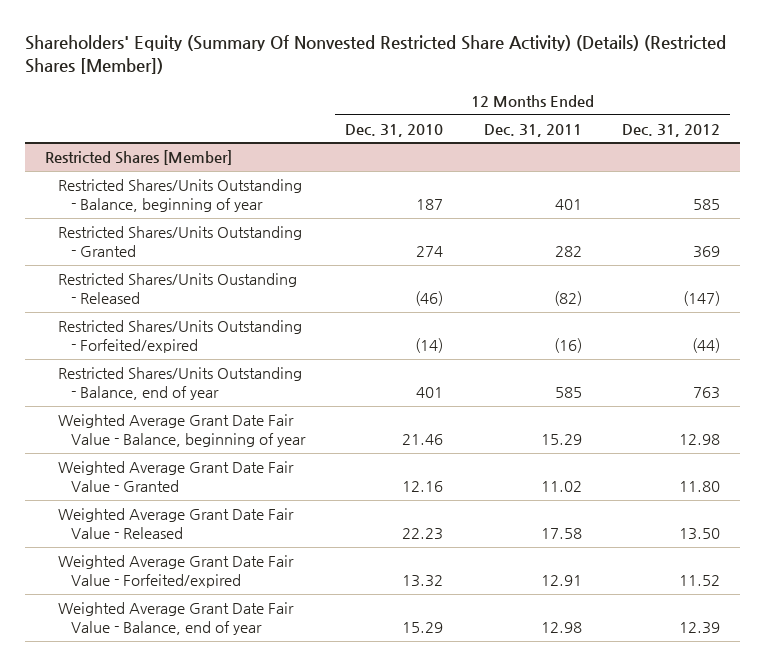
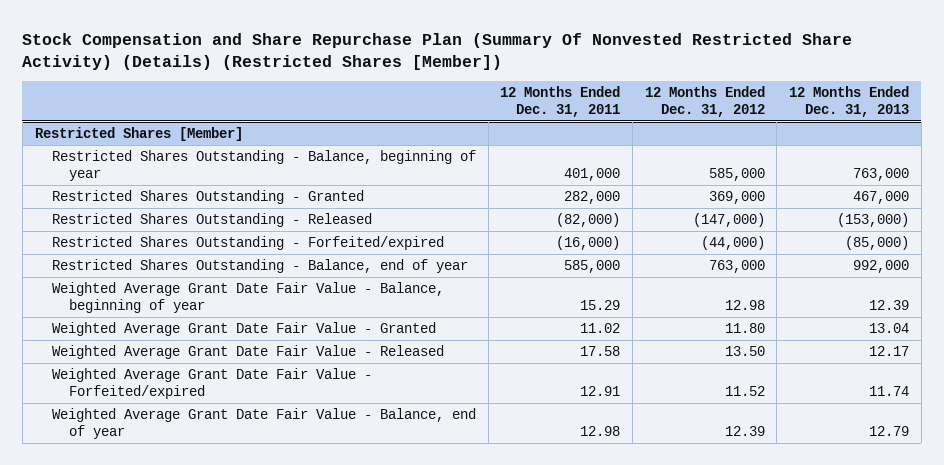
- Shareholders' Equity (Summary Of Nonvested Restricted Share Activity) (Details) (Restricted Shares [Member])
+ Stock Compensation and Share Repurchase Plan (Summary Of Nonvested Restricted Share Activity) (Details) (Restricted Shares [Member])
- | 12 Months Ended Dec. 31, 2010 | 12 Months Ended Dec. 31, 2011 | 12 Months Ended Dec. 31, 2012
+ | 12 Months Ended Dec. 31, 2011 | 12 Months Ended Dec. 31, 2012 | 12 Months Ended Dec. 31, 2013
@ Restricted Shares [Member]
- Restricted Shares/Units Outstanding - Balance, beginning of year | 187 | 401 | 585
- Restricted Shares/Units Outstanding - Granted | 274 | 282 | 369
- Restricted Shares/Units Oustanding - Released | (46) | (82) | (147)
- Restricted Shares/Units Outstanding - Forfeited/expired | (14) | (16) | (44)
- Restricted Shares/Units Outstanding - Balance, end of year | 401 | 585 | 763
+ Restricted Shares Outstanding - Balance, beginning of year | 401,000 | 585,000 | 763,000
+ Restricted Shares Outstanding - Granted | 282,000 | 369,000 | 467,000
+ Restricted Shares Outstanding - Released | (82,000) | (147,000) | (153,000)
+ Restricted Shares Outstanding - Forfeited/expired | (16,000) | (44,000) | (85,000)
+ Restricted Shares Outstanding - Balance, end of year | 585,000 | 763,000 | 992,000

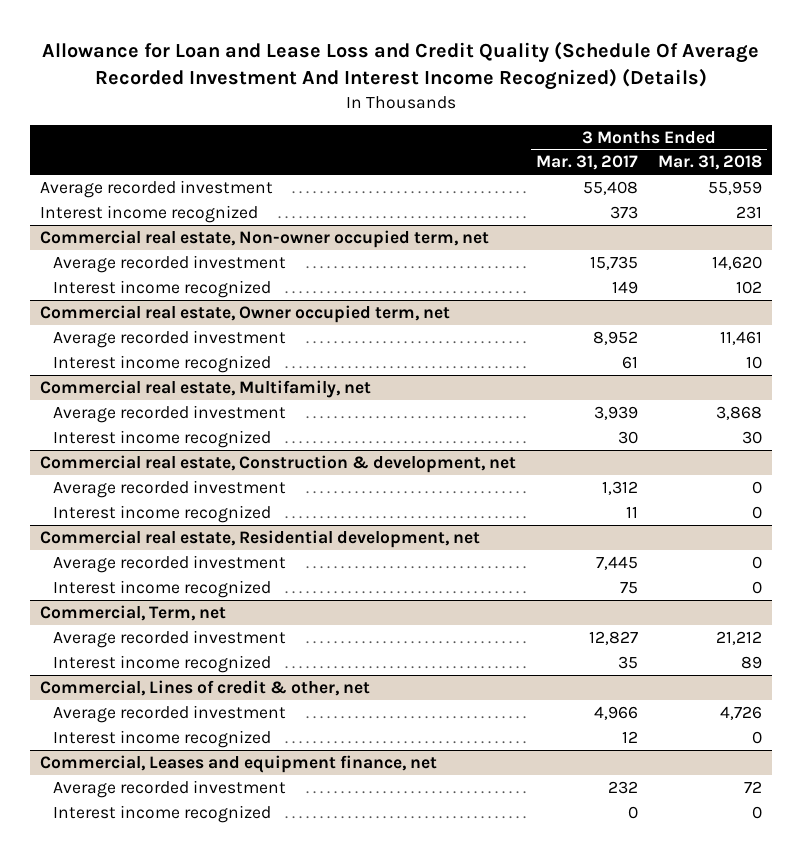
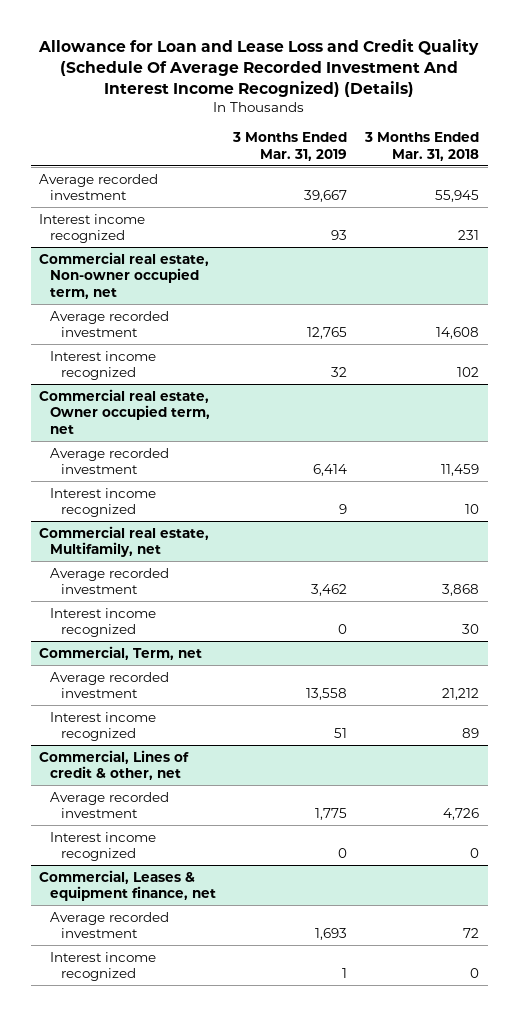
- | 3 Months Ended Mar. 31, 2017 | 3 Months Ended Mar. 31, 2018
+ | 3 Months Ended Mar. 31, 2019 | 3 Months Ended Mar. 31, 2018
- Average recorded investment | 55,408 | 55,959
+ Average recorded investment | 39,667 | 55,945
@ Commercial real estate, Non-owner occupied term, net
- Average recorded investment | 15,735 | 14,620
+ Average recorded investment | 12,765 | 14,608
@ Commercial real estate, Owner occupied term, net
- Average recorded investment | 8,952 | 11,461
+ Average recorded investment | 6,414 | 11,459
- Commercial real estate, Construction & development, net
- Average recorded investment | 1,312 | 0
- Interest income recognized | 11 | 0
- Commercial real estate, Residential development, net
- Average recorded investment | 7,445 | 0
- Interest income recognized | 75 | 0
- Commercial, Leases and equipment finance, net
+ Commercial, Leases & equipment finance, net

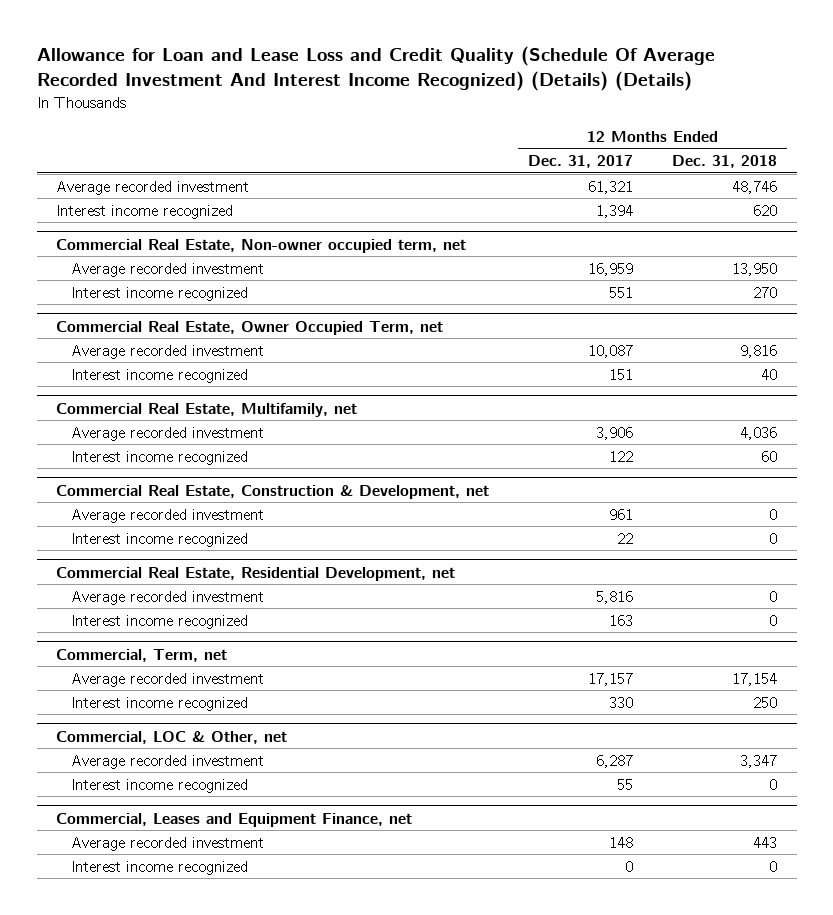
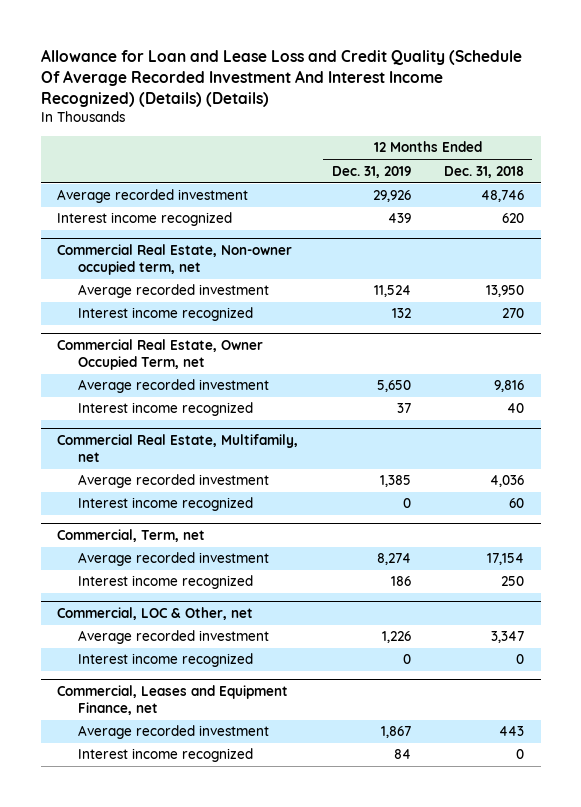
- | 12 Months Ended Dec. 31, 2017 | 12 Months Ended Dec. 31, 2018
+ | 12 Months Ended Dec. 31, 2019 | 12 Months Ended Dec. 31, 2018
- Commercial Real Estate, Construction & Development, net
- Average recorded investment | 961 | 0
- Interest income recognized | 22 | 0
- Commercial Real Estate, Residential Development, net
- Average recorded investment | 5,816 | 0
- Interest income recognized | 163 | 0

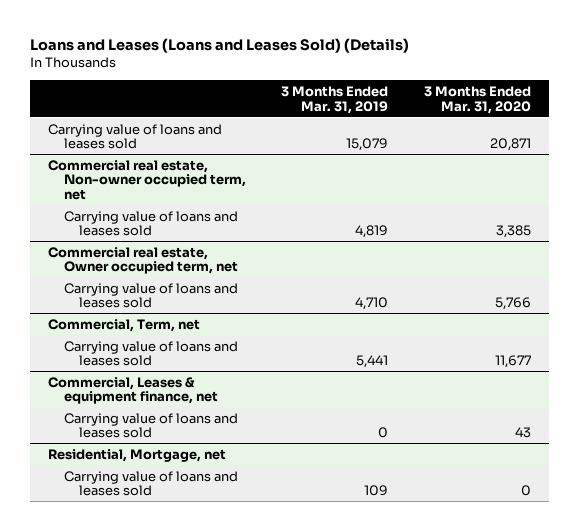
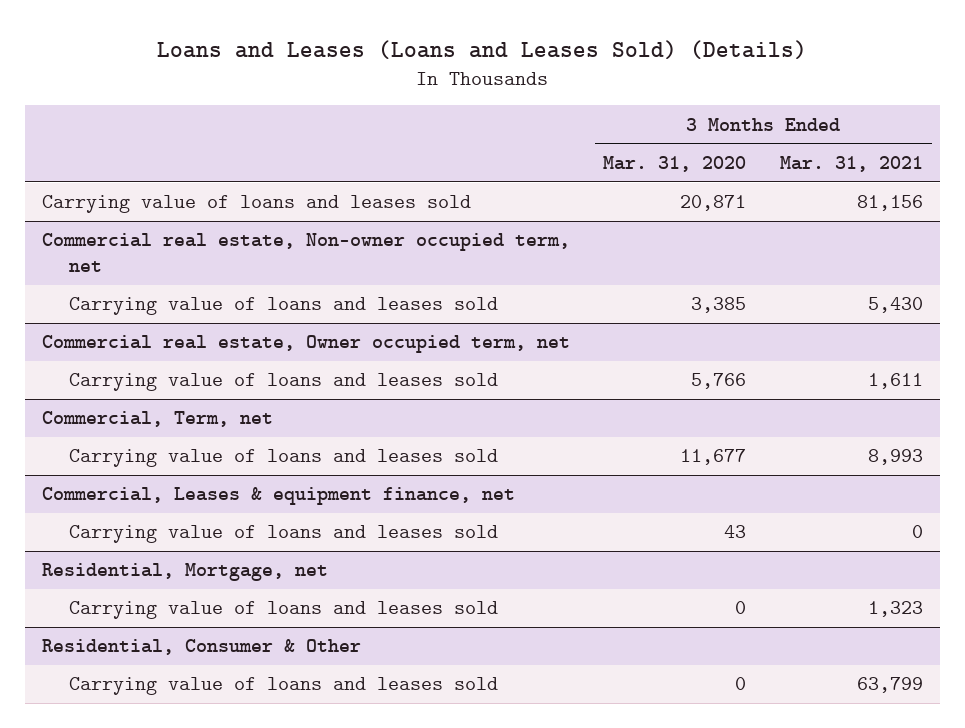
- | 3 Months Ended Mar. 31, 2019 | 3 Months Ended Mar. 31, 2020
+ | 3 Months Ended Mar. 31, 2020 | 3 Months Ended Mar. 31, 2021
+ Residential, Consumer & Other
+ Carrying value of loans and leases sold | 0 | 63,799

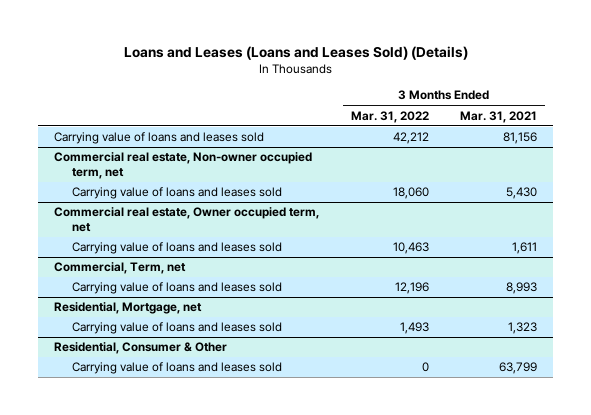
- | 3 Months Ended Mar. 31, 2020 | 3 Months Ended Mar. 31, 2021
+ | 3 Months Ended Mar. 31, 2022 | 3 Months Ended Mar. 31, 2021
- Commercial, Leases & equipment finance, net
- Carrying value of loans and leases sold | 43 | 0

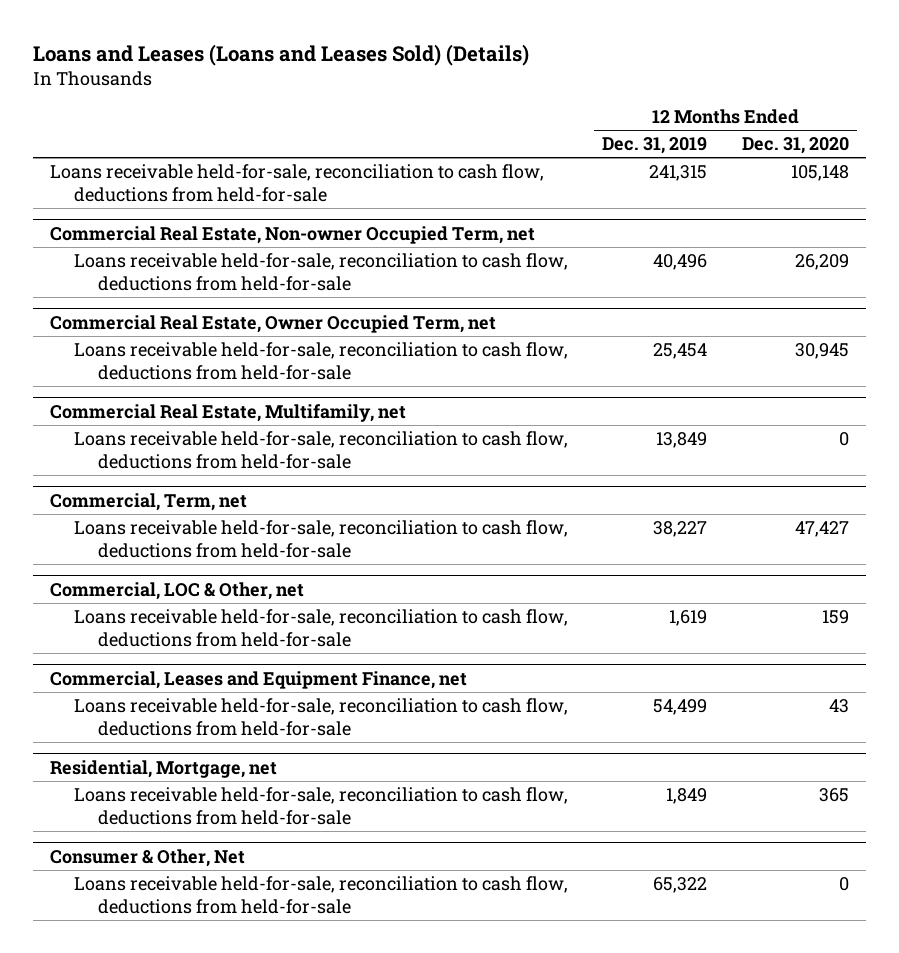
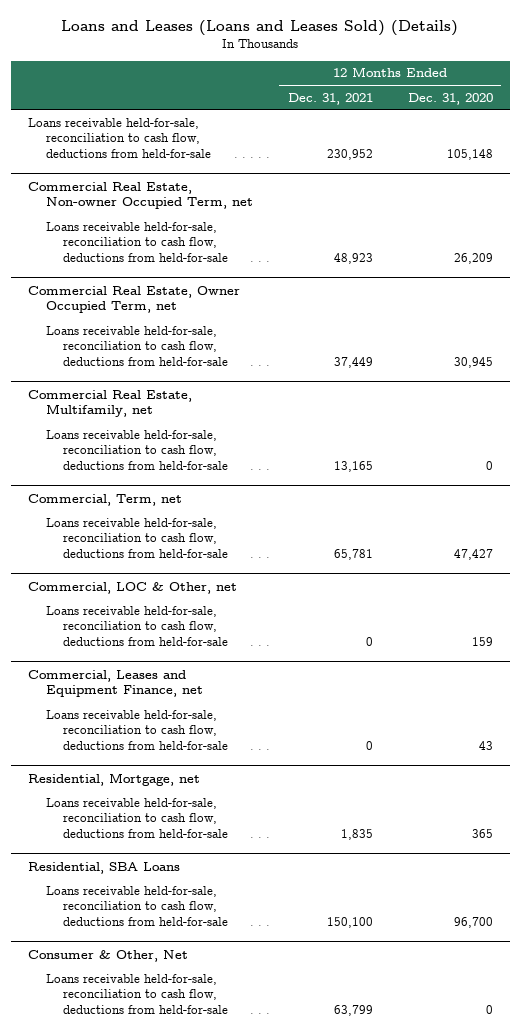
- | 12 Months Ended Dec. 31, 2019 | 12 Months Ended Dec. 31, 2020
+ | 12 Months Ended Dec. 31, 2021 | 12 Months Ended Dec. 31, 2020
+ Residential, SBA Loans
+ Loans receivable held-for-sale, reconciliation to cash flow, deductions from held-for-sale | 150,100 | 96,700

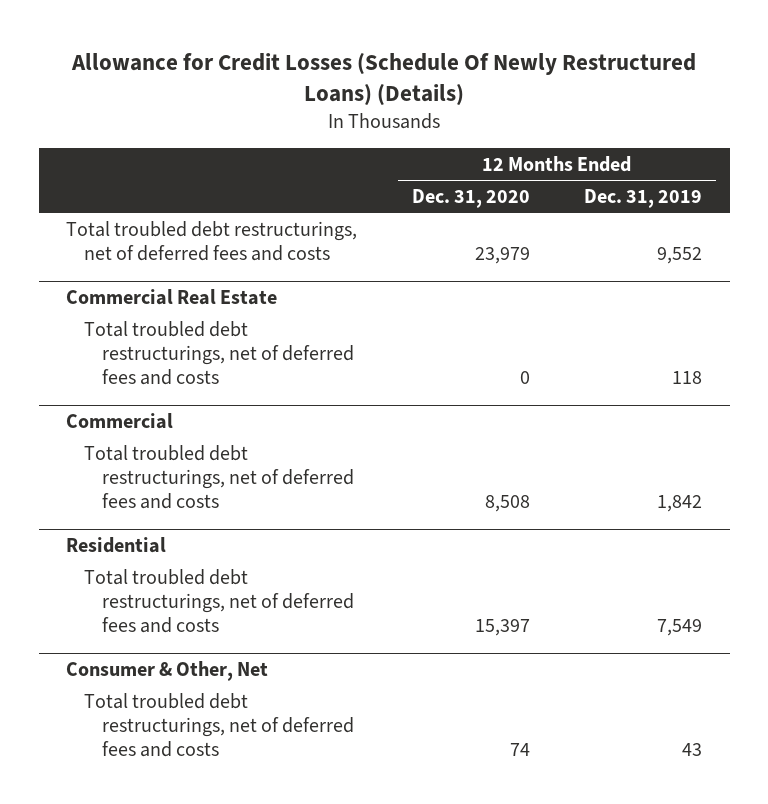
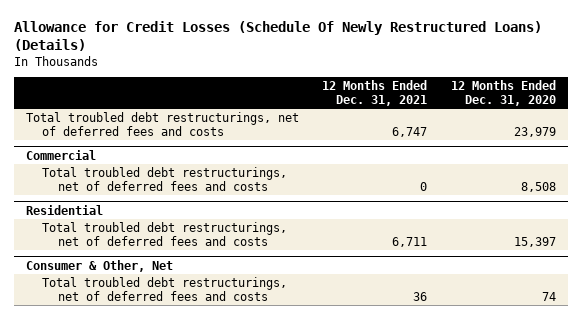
- | 12 Months Ended Dec. 31, 2020 | 12 Months Ended Dec. 31, 2019
+ | 12 Months Ended Dec. 31, 2021 | 12 Months Ended Dec. 31, 2020
- Commercial Real Estate
- Total troubled debt restructurings, net of deferred fees and costs | 0 | 118

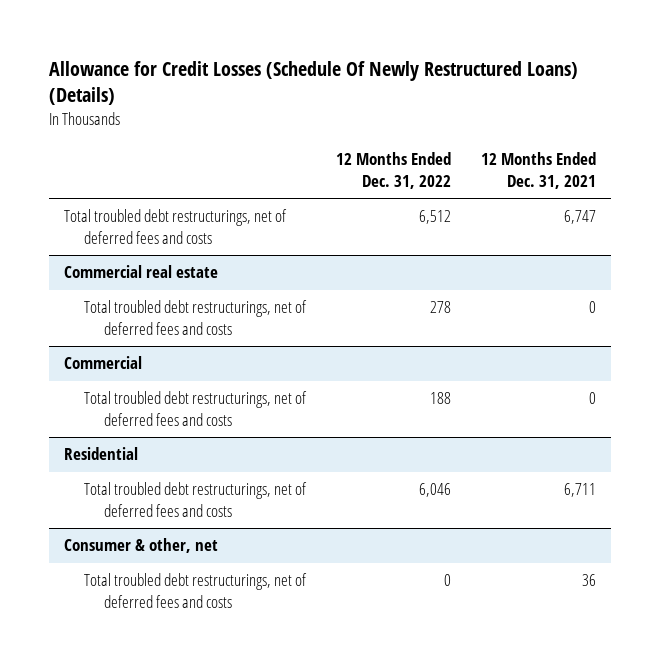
- | 12 Months Ended Dec. 31, 2021 | 12 Months Ended Dec. 31, 2020
+ | 12 Months Ended Dec. 31, 2022 | 12 Months Ended Dec. 31, 2021
+ Commercial real estate
+ Total troubled debt restructurings, net of deferred fees and costs | 278 | 0
- Consumer & Other, Net
+ Consumer & other, net

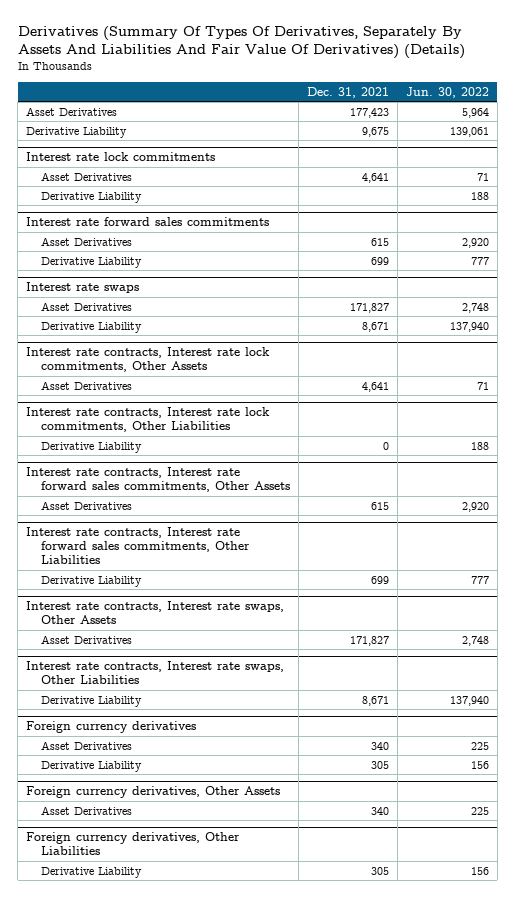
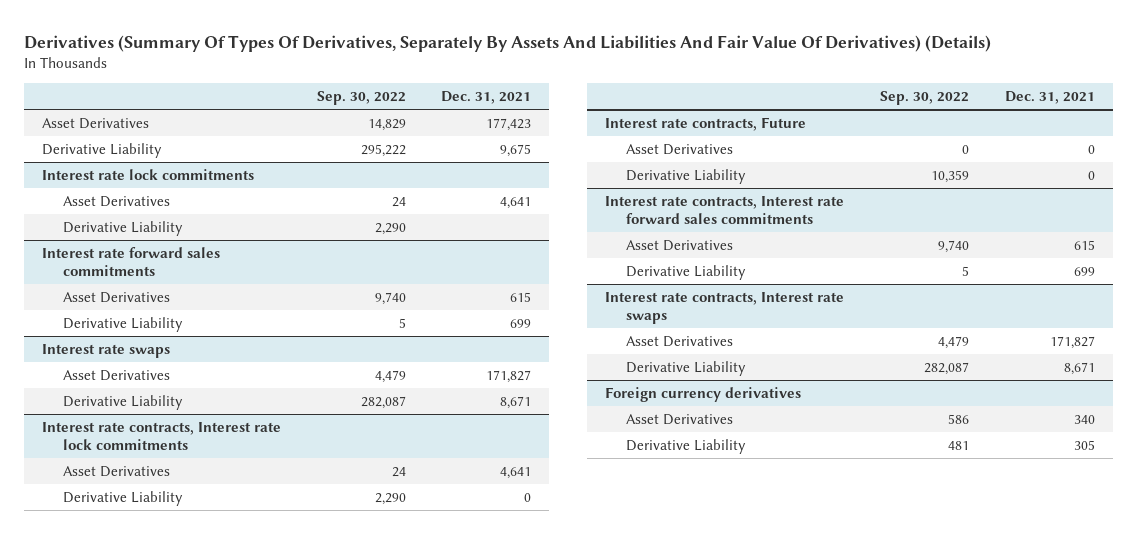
- | Dec. 31, 2021 | Jun. 30, 2022
+ | Sep. 30, 2022 | Dec. 31, 2021
- Interest rate contracts, Interest rate lock commitments, Other Assets
+ Interest rate contracts, Interest rate lock commitments
- Interest rate contracts, Interest rate lock commitments, Other Liabilities
- Interest rate contracts, Interest rate forward sales commitments, Other Assets
+ Interest rate contracts, Future
+ Asset Derivatives | 0 | 0
+ Derivative Liability | 10,359 | 0
+ Interest rate contracts, Interest rate forward sales commitments
- Interest rate contracts, Interest rate forward sales commitments, Other Liabilities
- Interest rate contracts, Interest rate swaps, Other Assets
+ Interest rate contracts, Interest rate swaps
- Interest rate contracts, Interest rate swaps, Other Liabilities
- Foreign currency derivatives, Other Assets
- Asset Derivatives | 340 | 225
- Foreign currency derivatives, Other Liabilities
- Derivative Liability | 305 | 156

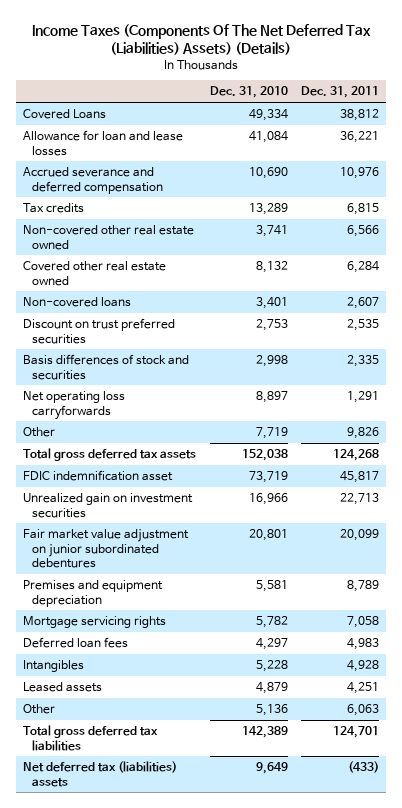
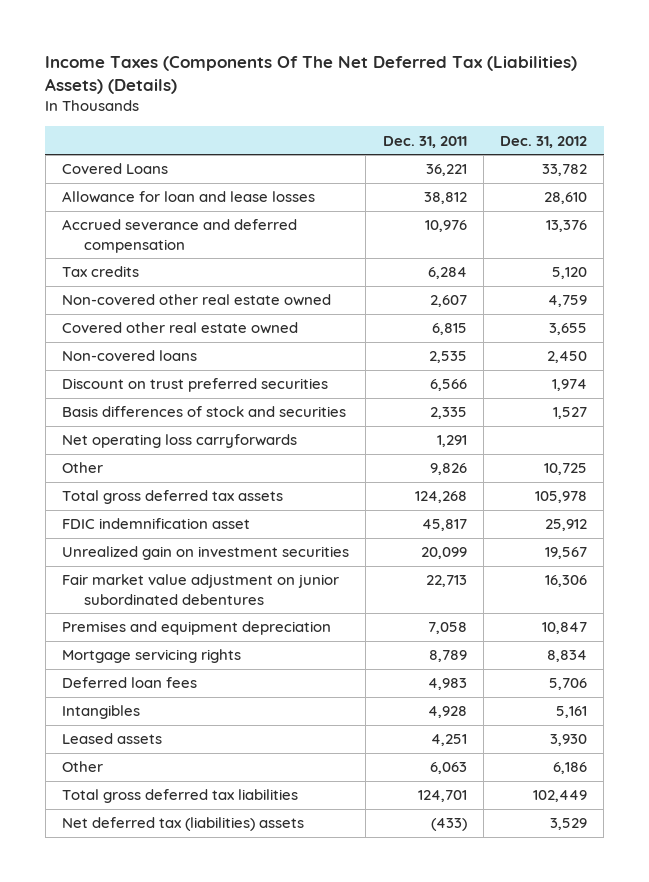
- | Dec. 31, 2010 | Dec. 31, 2011
+ | Dec. 31, 2011 | Dec. 31, 2012
- Covered Loans | 49,334 | 38,812
- Allowance for loan and lease losses | 41,084 | 36,221
+ Covered Loans | 36,221 | 33,782
+ Allowance for loan and lease losses | 38,812 | 28,610
- Tax credits | 13,289 | 6,815
- Non-covered other real estate owned | 3,741 | 6,566
- Covered other real estate owned | 8,132 | 6,284
- Non-covered loans | 3,401 | 2,607
- Discount on trust preferred securities | 2,753 | 2,535
+ Tax credits | 6,284 | 5,120
+ Non-covered other real estate owned | 2,607 | 4,759
+ Covered other real estate owned | 6,815 | 3,655
+ Non-covered loans | 2,535 | 2,450
+ Discount on trust preferred securities | 6,566 | 1,974
- Unrealized gain on investment securities | 16,966 | 22,713
- Fair market value adjustment on junior subordinated debentures | 20,801 | 20,099
- Premises and equipment depreciation | 5,581 | 8,789
- Mortgage servicing rights | 5,782 | 7,058
+ Unrealized gain on investment securities | 20,099 | 19,567
+ Fair market value adjustment on junior subordinated debentures | 22,713 | 16,306
+ Premises and equipment depreciation | 7,058 | 10,847
+ Mortgage servicing rights | 8,789 | 8,834

